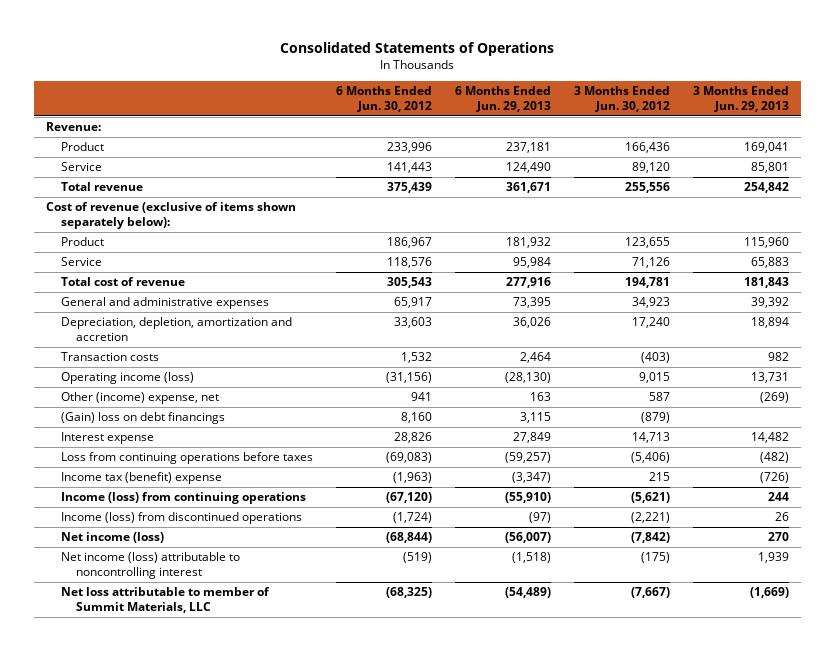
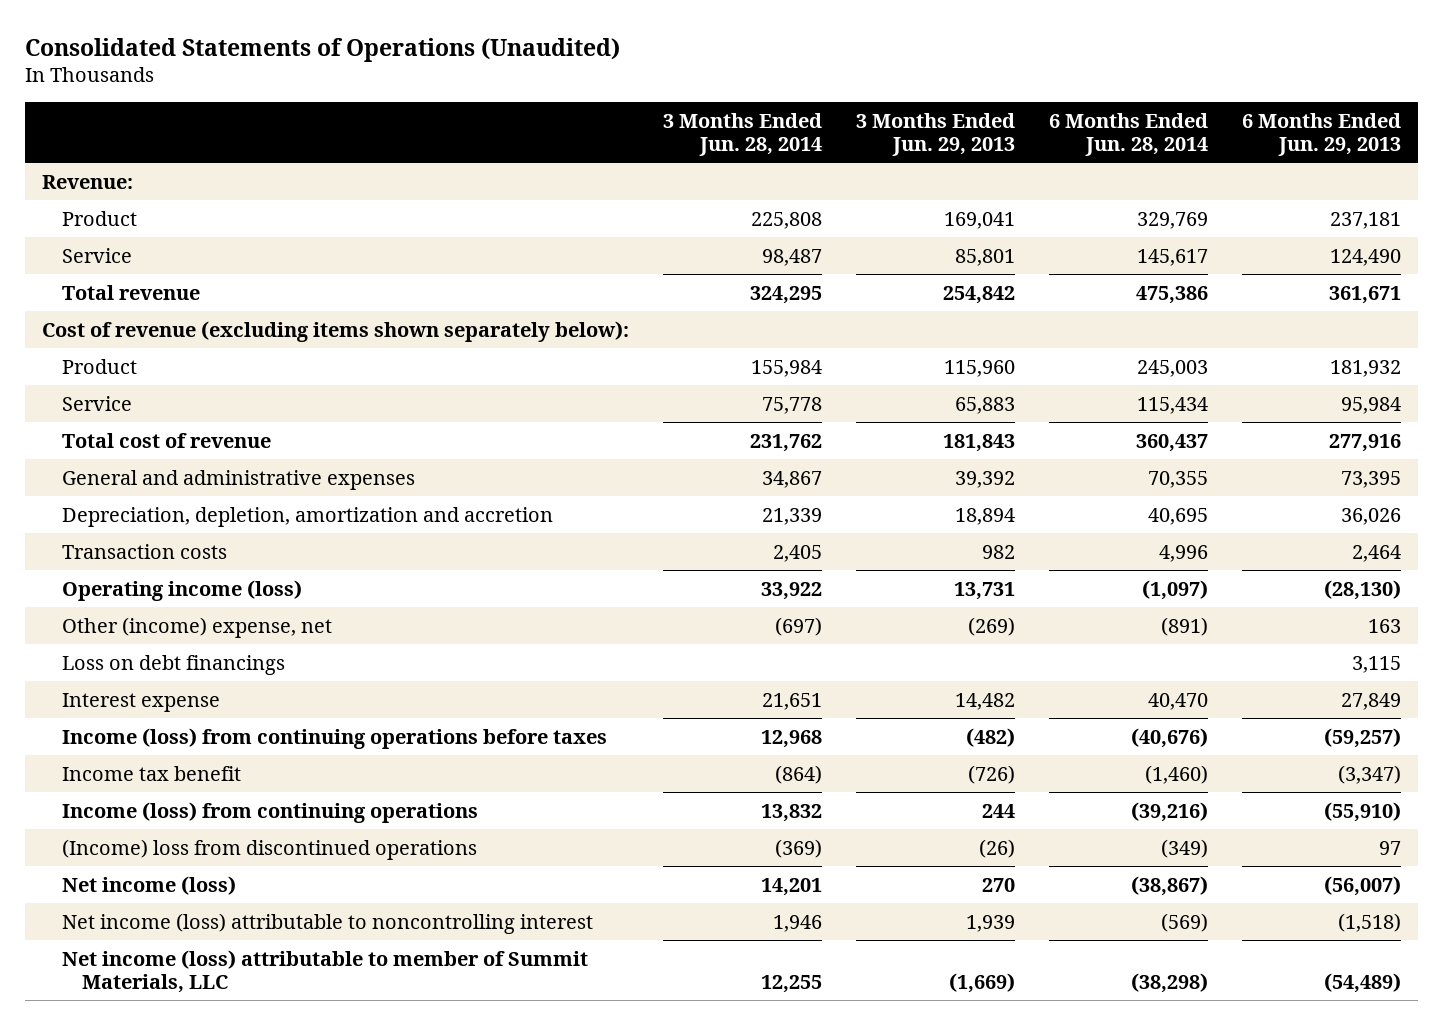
- Consolidated Statements of Operations
+ Consolidated Statements of Operations (Unaudited)
- | 6 Months Ended Jun. 30, 2012 | 6 Months Ended Jun. 29, 2013 | 3 Months Ended Jun. 30, 2012 | 3 Months Ended Jun. 29, 2013
+ | 3 Months Ended Jun. 28, 2014 | 3 Months Ended Jun. 29, 2013 | 6 Months Ended Jun. 28, 2014 | 6 Months Ended Jun. 29, 2013
- Cost of revenue (exclusive of items shown separately below):
+ Cost of revenue (excluding items shown separately below):
- (Gain) loss on debt financings | 8,160 | 3,115 | (879) |
+ Loss on debt financings | | | | 3,115
- Loss from continuing operations before taxes | (69,083) | (59,257) | (5,406) | (482)
- Income tax (benefit) expense | (1,963) | (3,347) | 215 | (726)
+ Income (loss) from continuing operations before taxes | 12,968 | (482) | (40,676) | (59,257)
+ Income tax benefit | (864) | (726) | (1,460) | (3,347)
- Income (loss) from discontinued operations | (1,724) | (97) | (2,221) | 26
+ (Income) loss from discontinued operations | (369) | (26) | (349) | 97
- Net loss attributable to member of Summit Materials, LLC | (68,325) | (54,489) | (7,667) | (1,669)
+ Net income (loss) attributable to member of Summit Materials, LLC | 12,255 | (1,669) | (38,298) | (54,489)

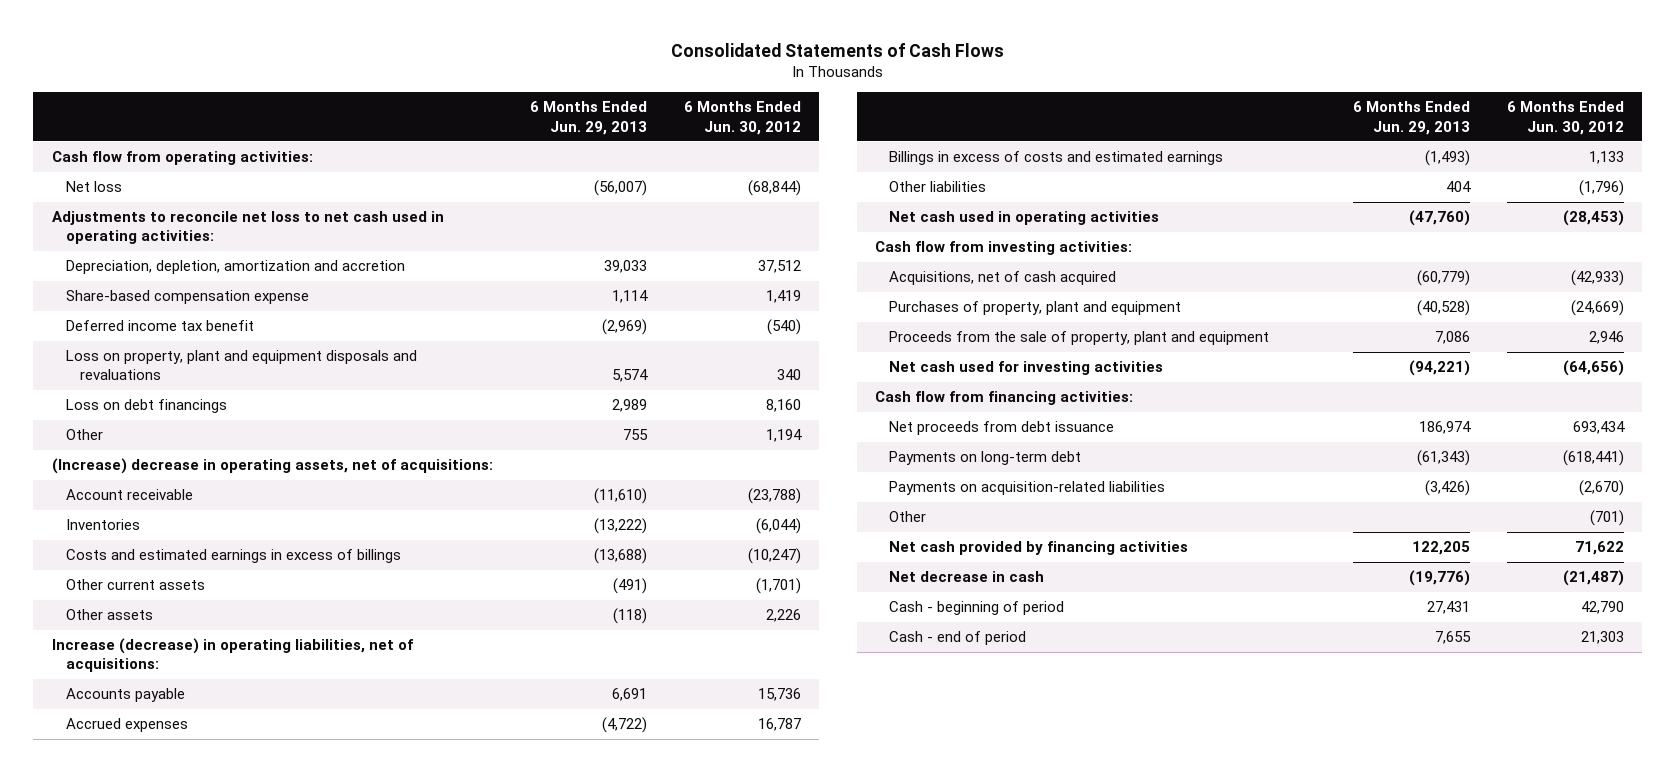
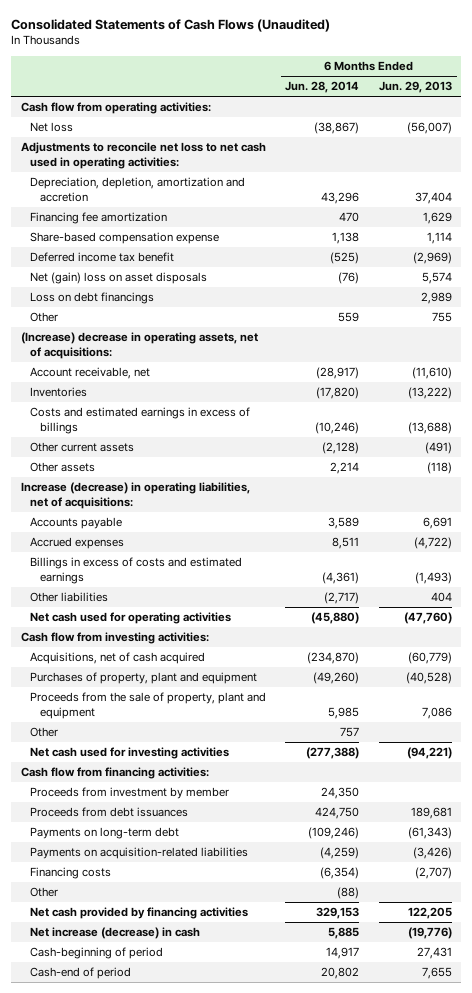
- Consolidated Statements of Cash Flows
+ Consolidated Statements of Cash Flows (Unaudited)
- | 6 Months Ended Jun. 29, 2013 | 6 Months Ended Jun. 30, 2012
+ | 6 Months Ended Jun. 28, 2014 | 6 Months Ended Jun. 29, 2013
- Depreciation, depletion, amortization and accretion | 39,033 | 37,512
+ Depreciation, depletion, amortization and accretion | 43,296 | 37,404
+ Financing fee amortization | 470 | 1,629
- Loss on property, plant and equipment disposals and revaluations | 5,574 | 340
+ Net (gain) loss on asset disposals | (76) | 5,574
- Account receivable | (11,610) | (23,788)
+ Account receivable, net | (28,917) | (11,610)
- Net cash used in operating activities | (47,760) | (28,453)
+ Net cash used for operating activities | (45,880) | (47,760)
+ Other | 757 |
- Net proceeds from debt issuance | 186,974 | 693,434
+ Proceeds from investment by member | 24,350 |
+ Proceeds from debt issuances | 424,750 | 189,681
+ Financing costs | (6,354) | (2,707)
- Net decrease in cash | (19,776) | (21,487)
- Cash - beginning of period | 27,431 | 42,790
- Cash - end of period | 7,655 | 21,303
+ Net increase (decrease) in cash | 5,885 | (19,776)
+ Cash-beginning of period | 14,917 | 27,431
+ Cash-end of period | 20,802 | 7,655

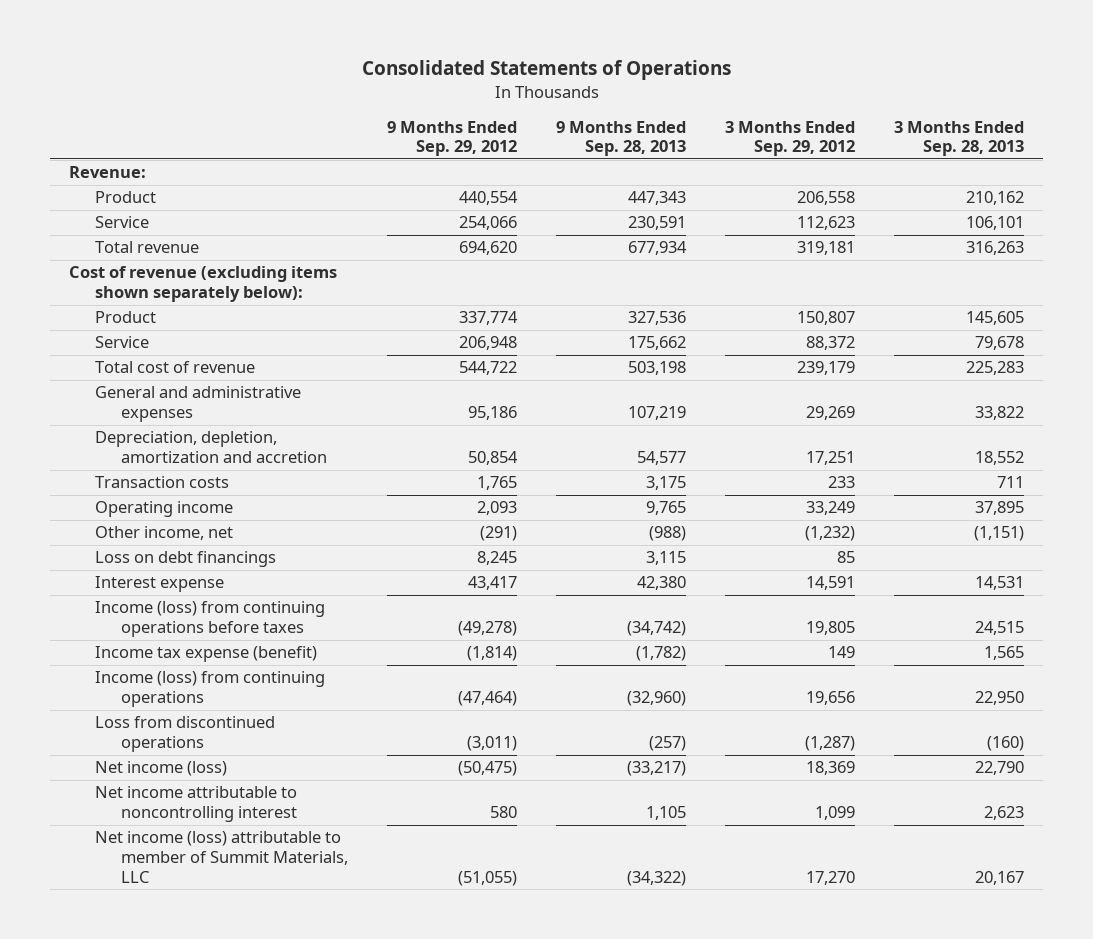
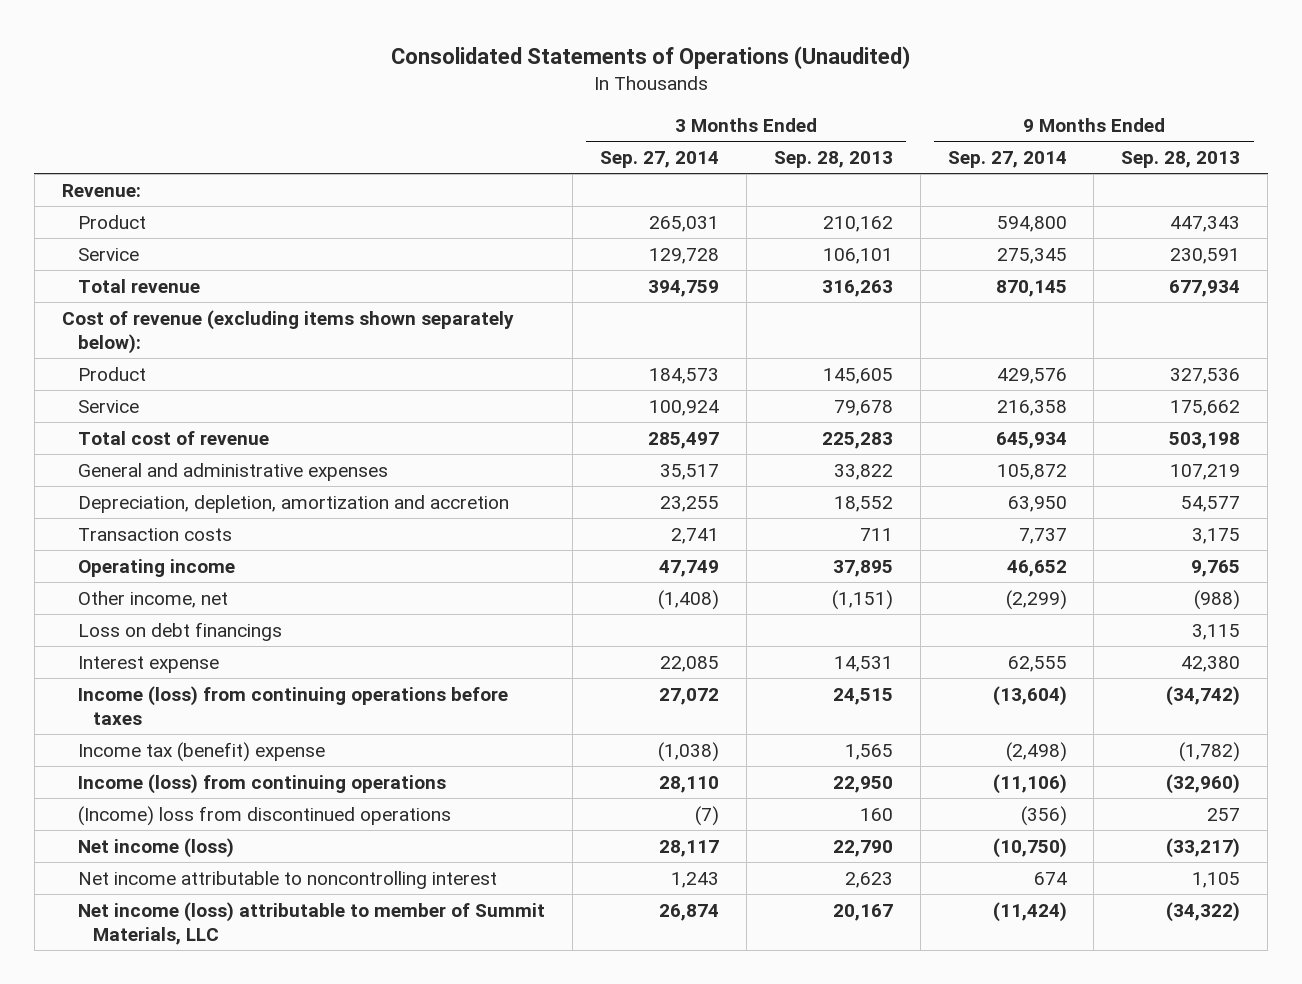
- Consolidated Statements of Operations
+ Consolidated Statements of Operations (Unaudited)
- | 9 Months Ended Sep. 29, 2012 | 9 Months Ended Sep. 28, 2013 | 3 Months Ended Sep. 29, 2012 | 3 Months Ended Sep. 28, 2013
+ | 3 Months Ended Sep. 27, 2014 | 3 Months Ended Sep. 28, 2013 | 9 Months Ended Sep. 27, 2014 | 9 Months Ended Sep. 28, 2013
- Income tax expense (benefit) | (1,814) | (1,782) | 149 | 1,565
+ Income tax (benefit) expense | (1,038) | 1,565 | (2,498) | (1,782)
- Loss from discontinued operations | (3,011) | (257) | (1,287) | (160)
+ (Income) loss from discontinued operations | (7) | 160 | (356) | 257

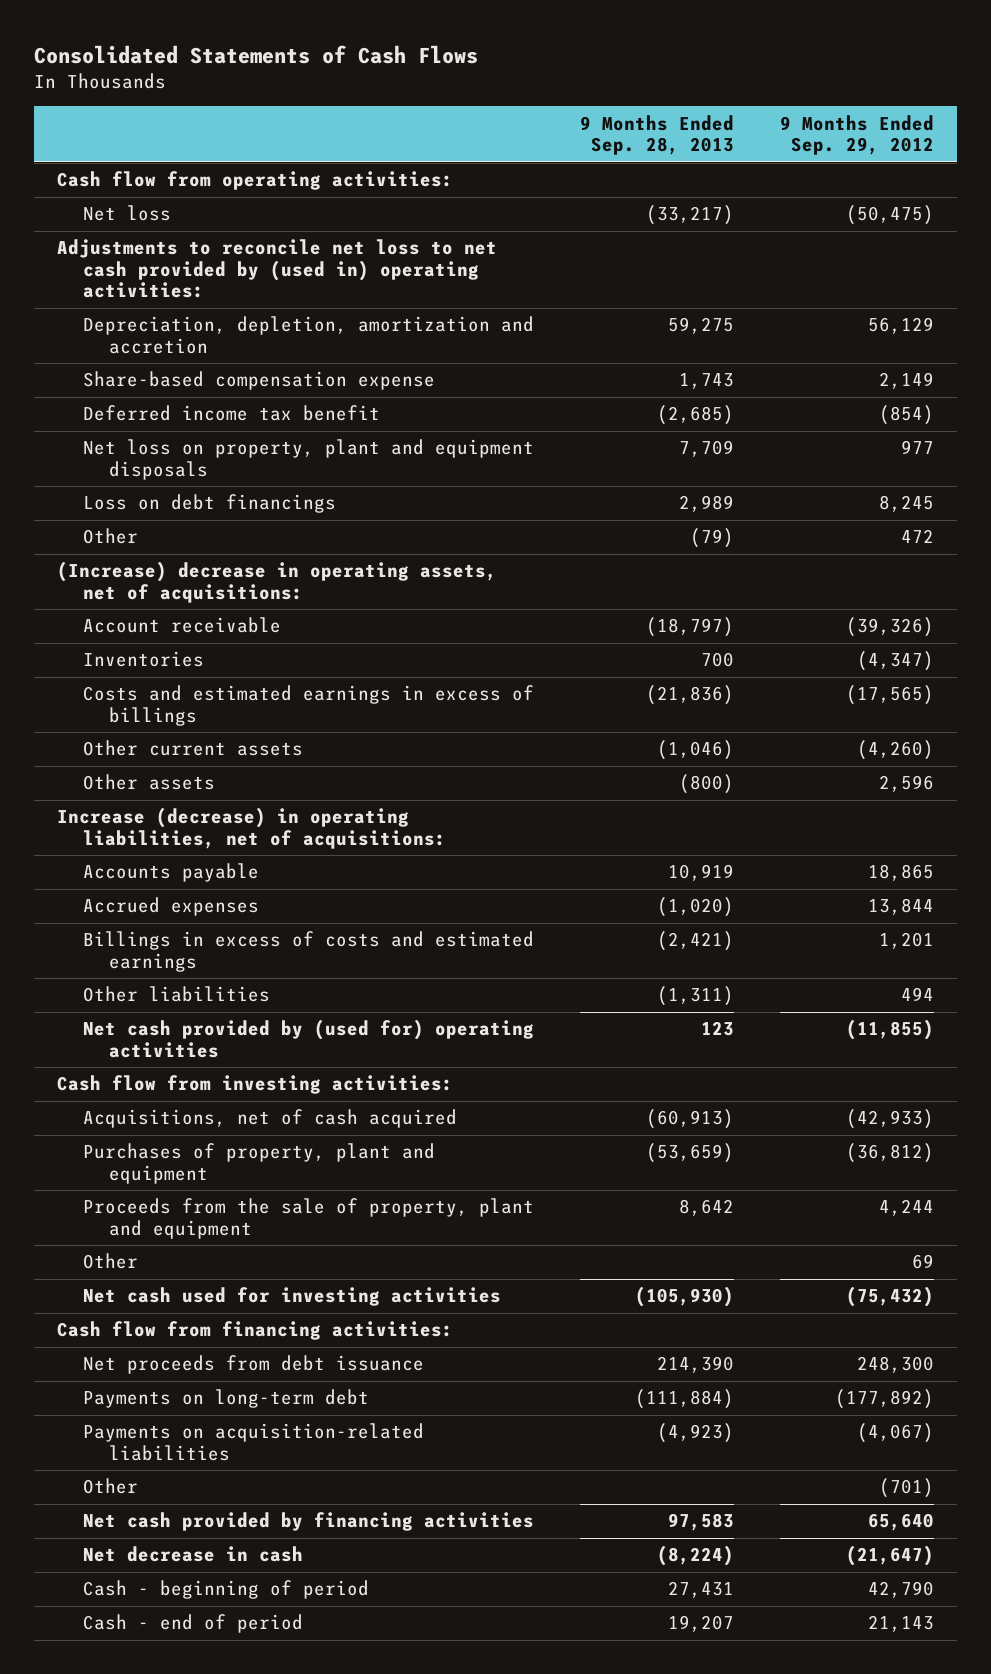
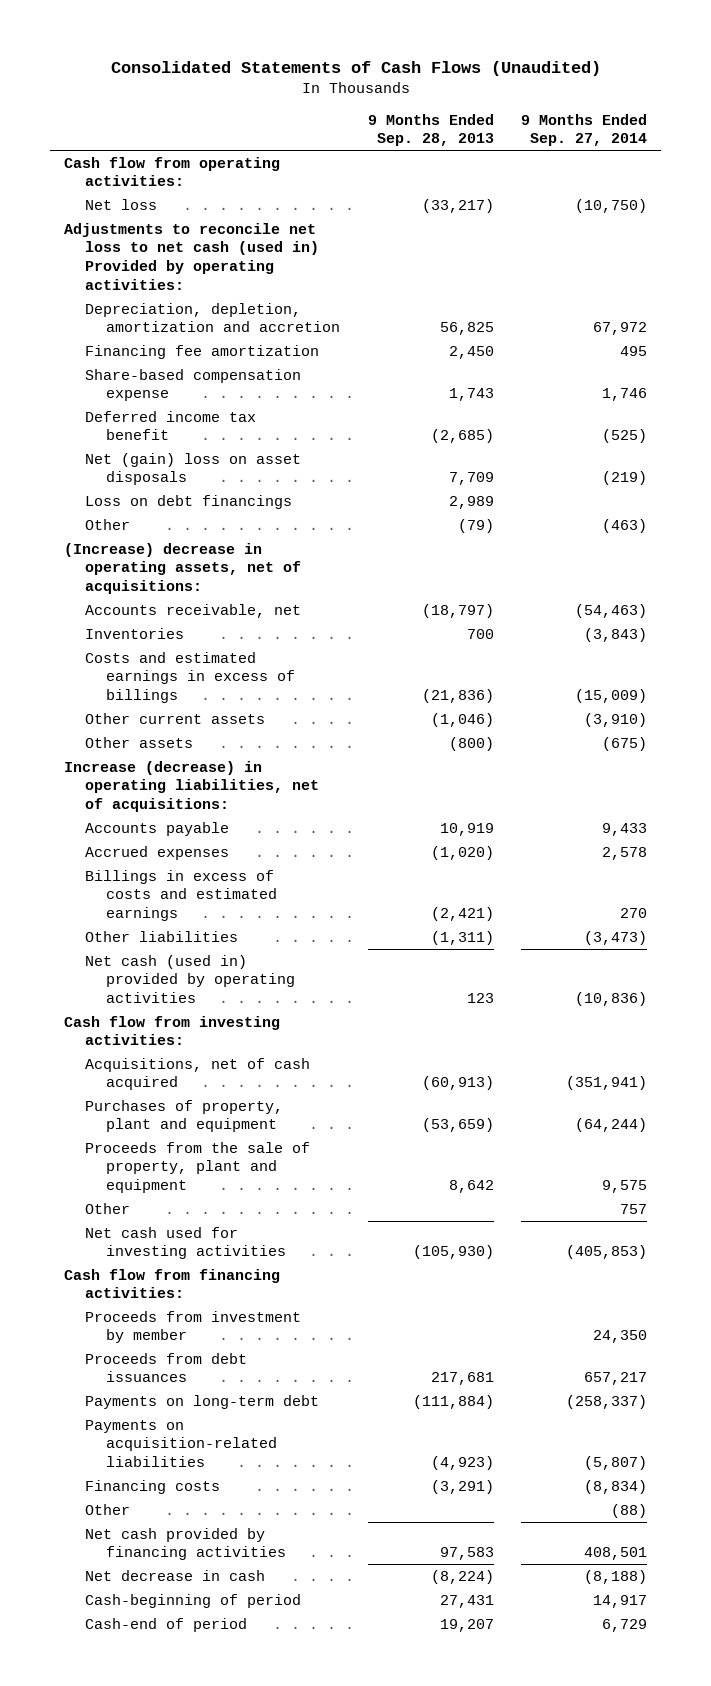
- Consolidated Statements of Cash Flows
+ Consolidated Statements of Cash Flows (Unaudited)
- | 9 Months Ended Sep. 28, 2013 | 9 Months Ended Sep. 29, 2012
+ | 9 Months Ended Sep. 28, 2013 | 9 Months Ended Sep. 27, 2014
- Adjustments to reconcile net loss to net cash provided by (used in) operating activities:
- Depreciation, depletion, amortization and accretion | 59,275 | 56,129
+ Adjustments to reconcile net loss to net cash (used in) Provided by operating activities:
+ Depreciation, depletion, amortization and accretion | 56,825 | 67,972
+ Financing fee amortization | 2,450 | 495
- Net loss on property, plant and equipment disposals | 7,709 | 977
+ Net (gain) loss on asset disposals | 7,709 | (219)
- Account receivable | (18,797) | (39,326)
+ Accounts receivable, net | (18,797) | (54,463)
- Net cash provided by (used for) operating activities | 123 | (11,855)
+ Net cash (used in) provided by operating activities | 123 | (10,836)
- Net proceeds from debt issuance | 214,390 | 248,300
+ Proceeds from investment by member | | 24,350
+ Proceeds from debt issuances | 217,681 | 657,217
+ Financing costs | (3,291) | (8,834)
- Cash - beginning of period | 27,431 | 42,790
- Cash - end of period | 19,207 | 21,143
+ Cash-beginning of period | 27,431 | 14,917
+ Cash-end of period | 19,207 | 6,729

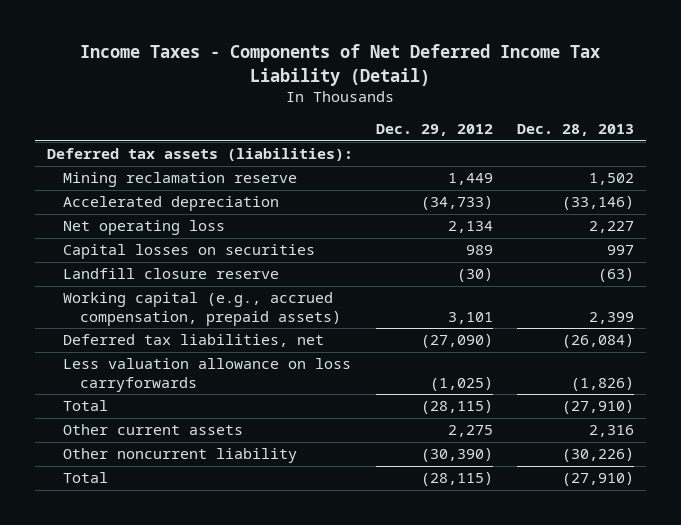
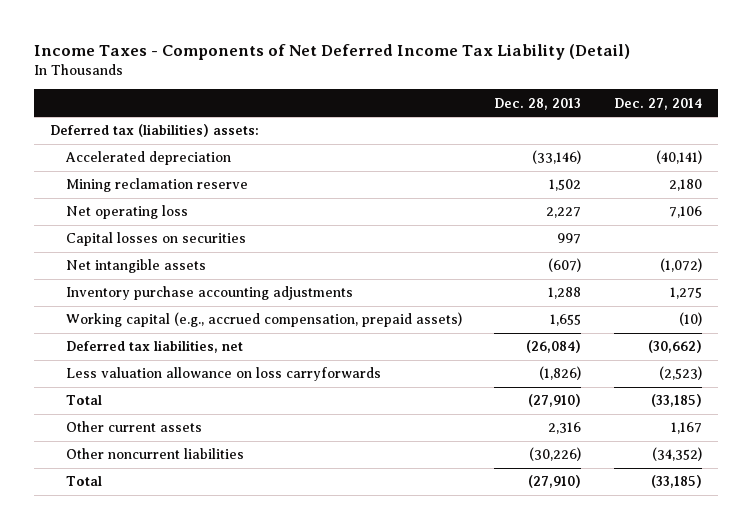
- | Dec. 29, 2012 | Dec. 28, 2013
+ | Dec. 28, 2013 | Dec. 27, 2014
- Deferred tax assets (liabilities):
+ Deferred tax (liabilities) assets:
moved down: Mining reclamation reserve | 1,502 | 2,180
- Landfill closure reserve | (30) | (63)
- Working capital (e.g., accrued compensation, prepaid assets) | 3,101 | 2,399
+ Net intangible assets | (607) | (1,072)
+ Inventory purchase accounting adjustments | 1,288 | 1,275
+ Working capital (e.g., accrued compensation, prepaid assets) | 1,655 | (10)
- Other noncurrent liability | (30,390) | (30,226)
+ Other noncurrent liabilities | (30,226) | (34,352)

